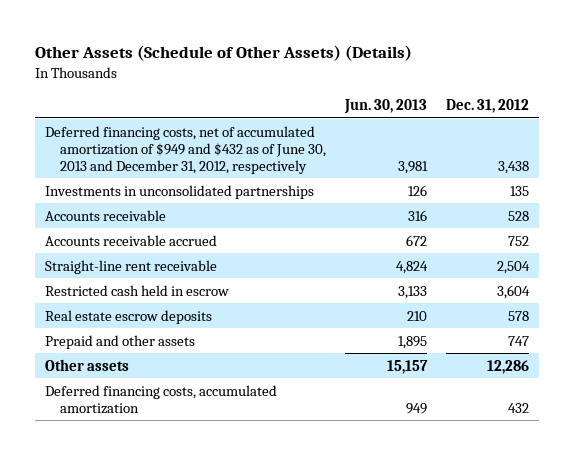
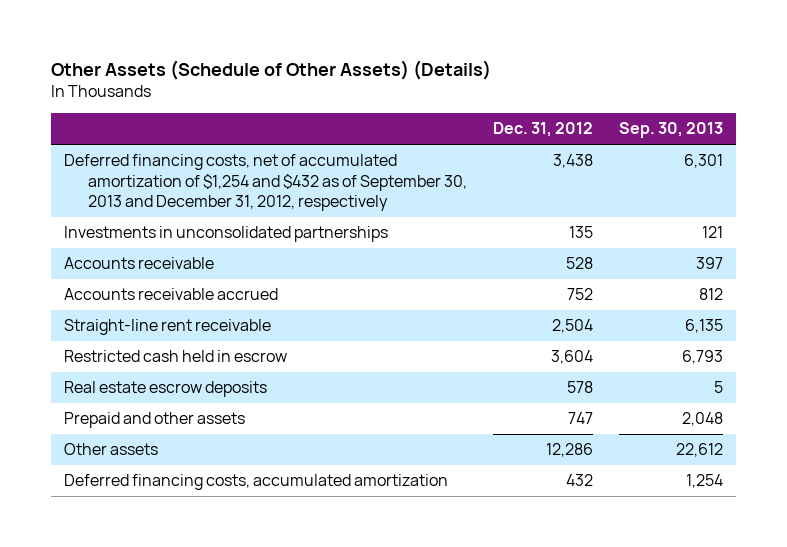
- | Jun. 30, 2013 | Dec. 31, 2012
+ | Dec. 31, 2012 | Sep. 30, 2013
- Deferred financing costs, net of accumulated amortization of $949 and $432 as of June 30, 2013 and December 31, 2012, respectively | 3,981 | 3,438
+ Deferred financing costs, net of accumulated amortization of $1,254 and $432 as of September 30, 2013 and December 31, 2012, respectively | 3,438 | 6,301

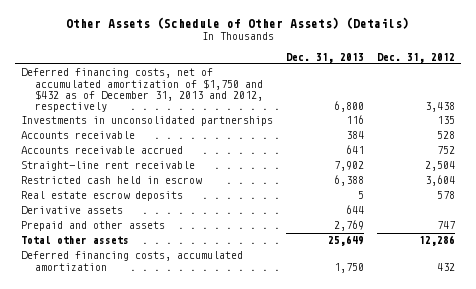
- | Dec. 31, 2012 | Sep. 30, 2013
+ | Dec. 31, 2013 | Dec. 31, 2012
- Deferred financing costs, net of accumulated amortization of $1,254 and $432 as of September 30, 2013 and December 31, 2012, respectively | 3,438 | 6,301
+ Deferred financing costs, net of accumulated amortization of $1,750 and $432 as of December 31, 2013 and 2012, respectively | 6,800 | 3,438
+ Derivative assets | 644 |
- Other assets | 12,286 | 22,612
+ Total other assets | 25,649 | 12,286

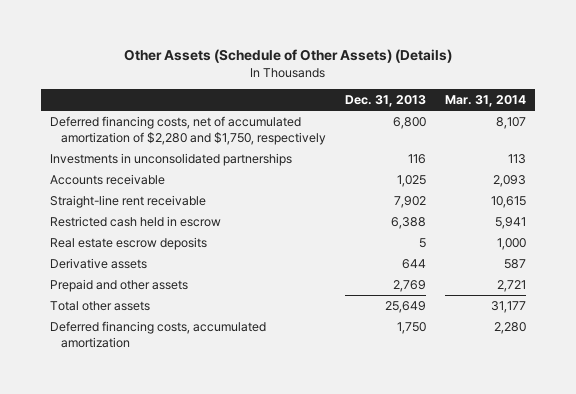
- | Dec. 31, 2013 | Dec. 31, 2012
+ | Dec. 31, 2013 | Mar. 31, 2014
- Deferred financing costs, net of accumulated amortization of $1,750 and $432 as of December 31, 2013 and 2012, respectively | 6,800 | 3,438
+ Deferred financing costs, net of accumulated amortization of $2,280 and $1,750, respectively | 6,800 | 8,107
- Accounts receivable | 384 | 528
- Accounts receivable accrued | 641 | 752
+ Accounts receivable | 1,025 | 2,093

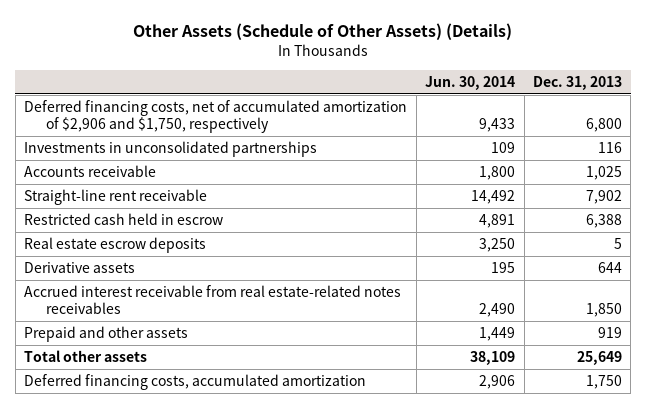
- | Dec. 31, 2013 | Mar. 31, 2014
+ | Jun. 30, 2014 | Dec. 31, 2013
- Deferred financing costs, net of accumulated amortization of $2,280 and $1,750, respectively | 6,800 | 8,107
+ Deferred financing costs, net of accumulated amortization of $2,906 and $1,750, respectively | 9,433 | 6,800
- Prepaid and other assets | 2,769 | 2,721
+ Accrued interest receivable from real estate-related notes receivables | 2,490 | 1,850
+ Prepaid and other assets | 1,449 | 919

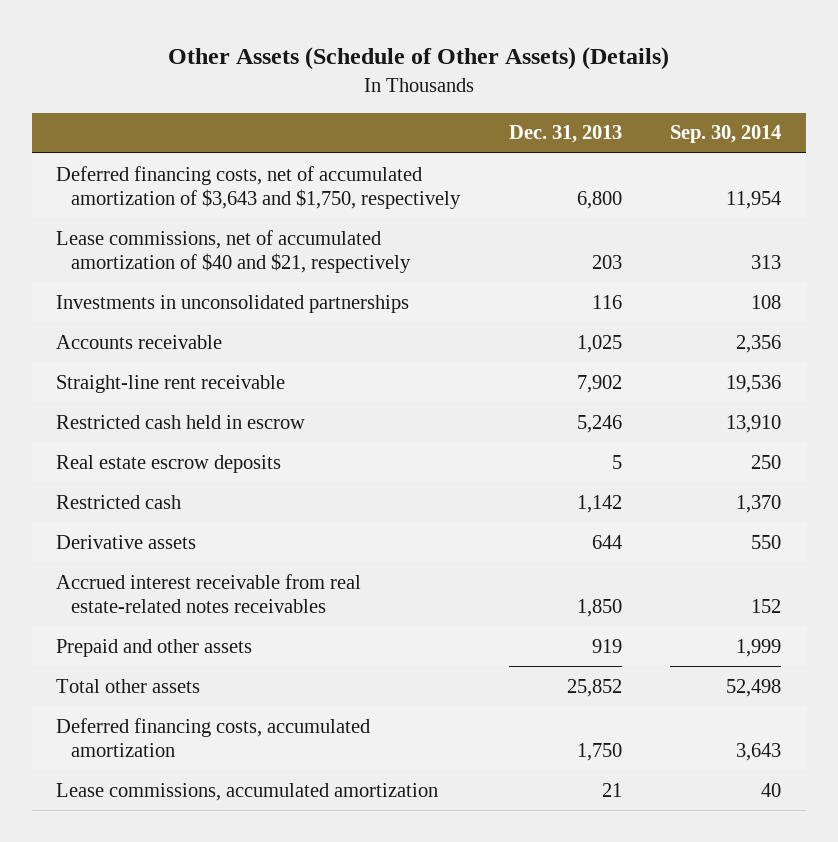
- | Jun. 30, 2014 | Dec. 31, 2013
+ | Dec. 31, 2013 | Sep. 30, 2014
- Deferred financing costs, net of accumulated amortization of $2,906 and $1,750, respectively | 9,433 | 6,800
+ Deferred financing costs, net of accumulated amortization of $3,643 and $1,750, respectively | 6,800 | 11,954
+ Lease commissions, net of accumulated amortization of $40 and $21, respectively | 203 | 313
- Restricted cash held in escrow | 4,891 | 6,388
+ Restricted cash held in escrow | 5,246 | 13,910
+ Restricted cash | 1,142 | 1,370
- Total other assets | 38,109 | 25,649
+ Total other assets | 25,852 | 52,498
+ Lease commissions, accumulated amortization | 21 | 40

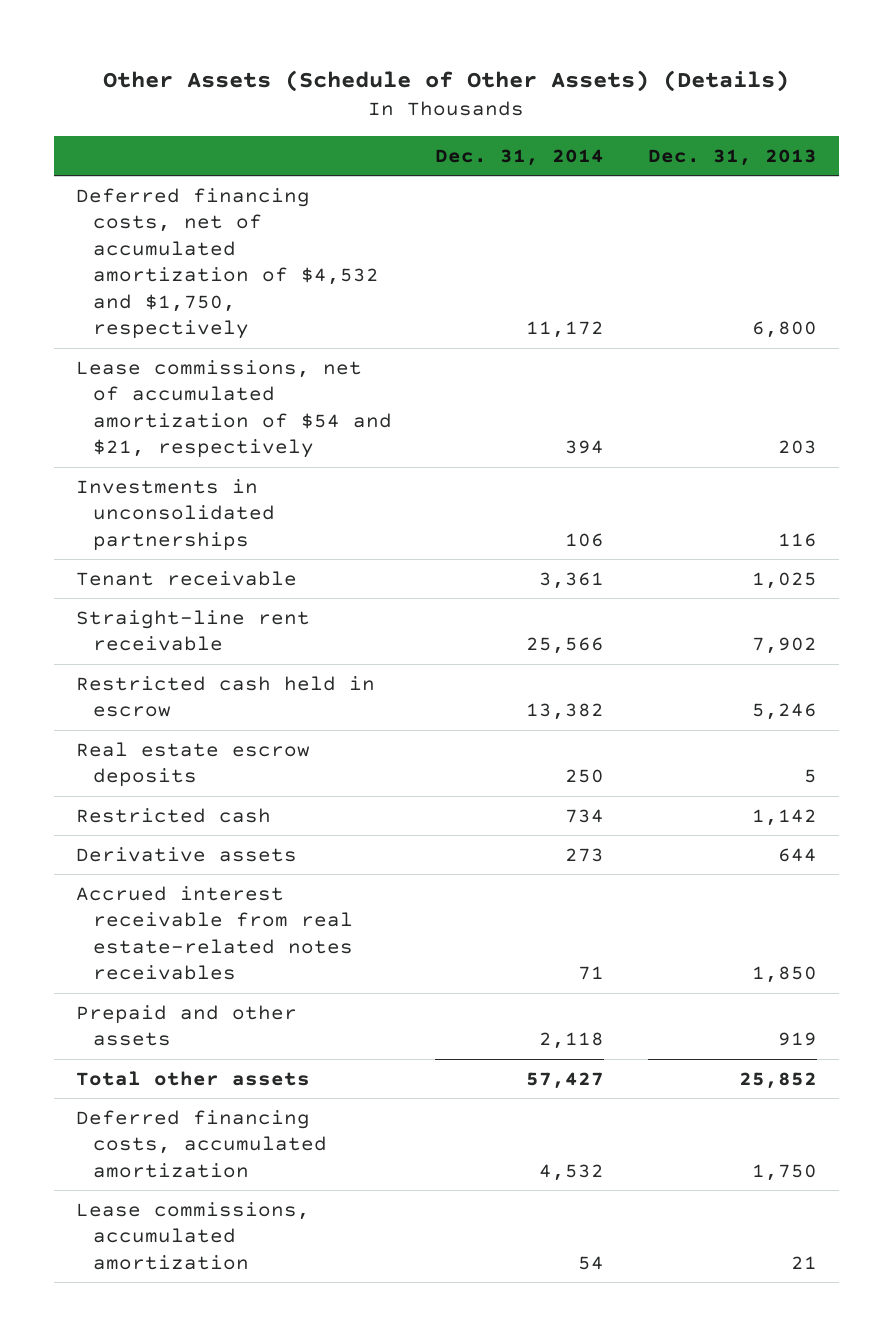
- | Dec. 31, 2013 | Sep. 30, 2014
+ | Dec. 31, 2014 | Dec. 31, 2013
- Deferred financing costs, net of accumulated amortization of $3,643 and $1,750, respectively | 6,800 | 11,954
- Lease commissions, net of accumulated amortization of $40 and $21, respectively | 203 | 313
+ Deferred financing costs, net of accumulated amortization of $4,532 and $1,750, respectively | 11,172 | 6,800
+ Lease commissions, net of accumulated amortization of $54 and $21, respectively | 394 | 203
- Accounts receivable | 1,025 | 2,356
+ Tenant receivable | 3,361 | 1,025

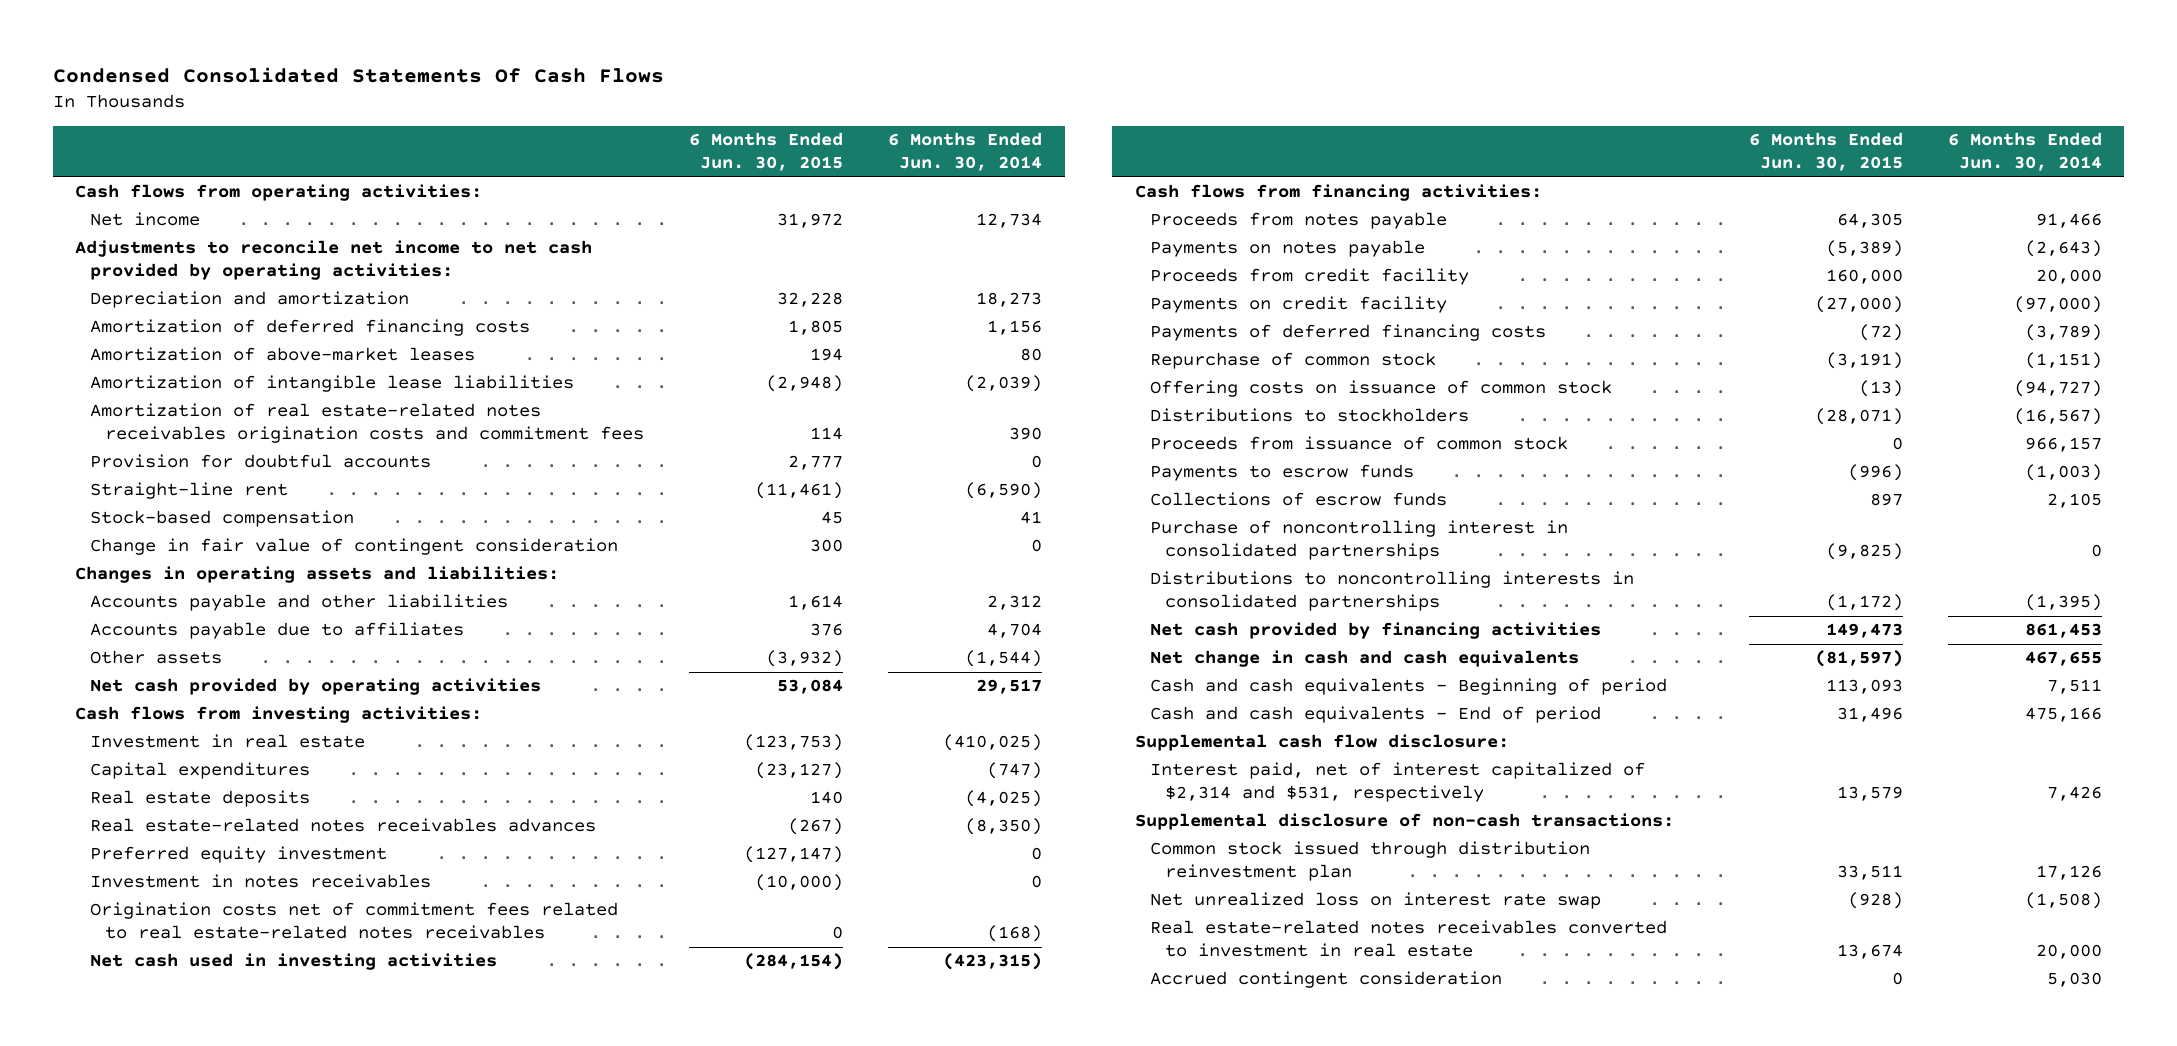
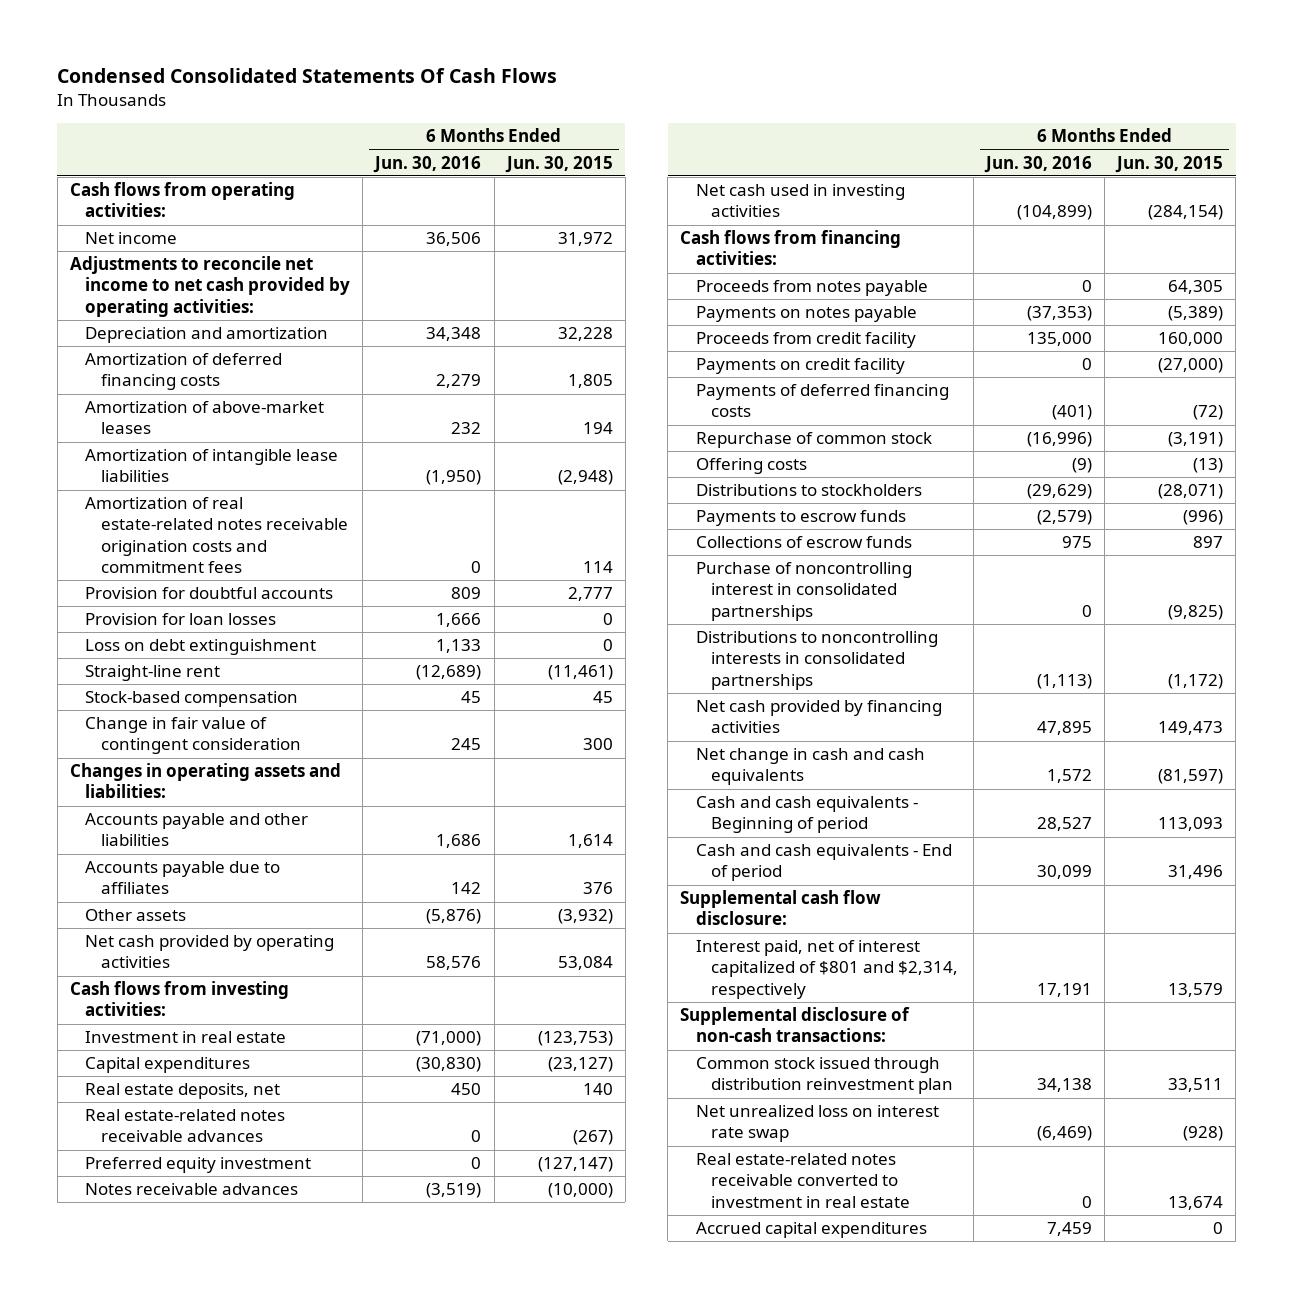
- | 6 Months Ended Jun. 30, 2015 | 6 Months Ended Jun. 30, 2014
+ | 6 Months Ended Jun. 30, 2016 | 6 Months Ended Jun. 30, 2015
- Amortization of real estate-related notes receivables origination costs and commitment fees | 114 | 390
+ Amortization of real estate-related notes receivable origination costs and commitment fees | 0 | 114
+ Provision for loan losses | 1,666 | 0
+ Loss on debt extinguishment | 1,133 | 0
- Real estate deposits | 140 | (4,025)
- Real estate-related notes receivables advances | (267) | (8,350)
+ Real estate deposits, net | 450 | 140
+ Real estate-related notes receivable advances | 0 | (267)
- Investment in notes receivables | (10,000) | 0
- Origination costs net of commitment fees related to real estate-related notes receivables | 0 | (168)
+ Notes receivable advances | (3,519) | (10,000)
- Offering costs on issuance of common stock | (13) | (94,727)
+ Offering costs | (9) | (13)
- Proceeds from issuance of common stock | 0 | 966,157
- Interest paid, net of interest capitalized of $2,314 and $531, respectively | 13,579 | 7,426
+ Interest paid, net of interest capitalized of $801 and $2,314, respectively | 17,191 | 13,579
- Real estate-related notes receivables converted to investment in real estate | 13,674 | 20,000
- Accrued contingent consideration | 0 | 5,030
+ Real estate-related notes receivable converted to investment in real estate | 0 | 13,674
+ Accrued capital expenditures | 7,459 | 0

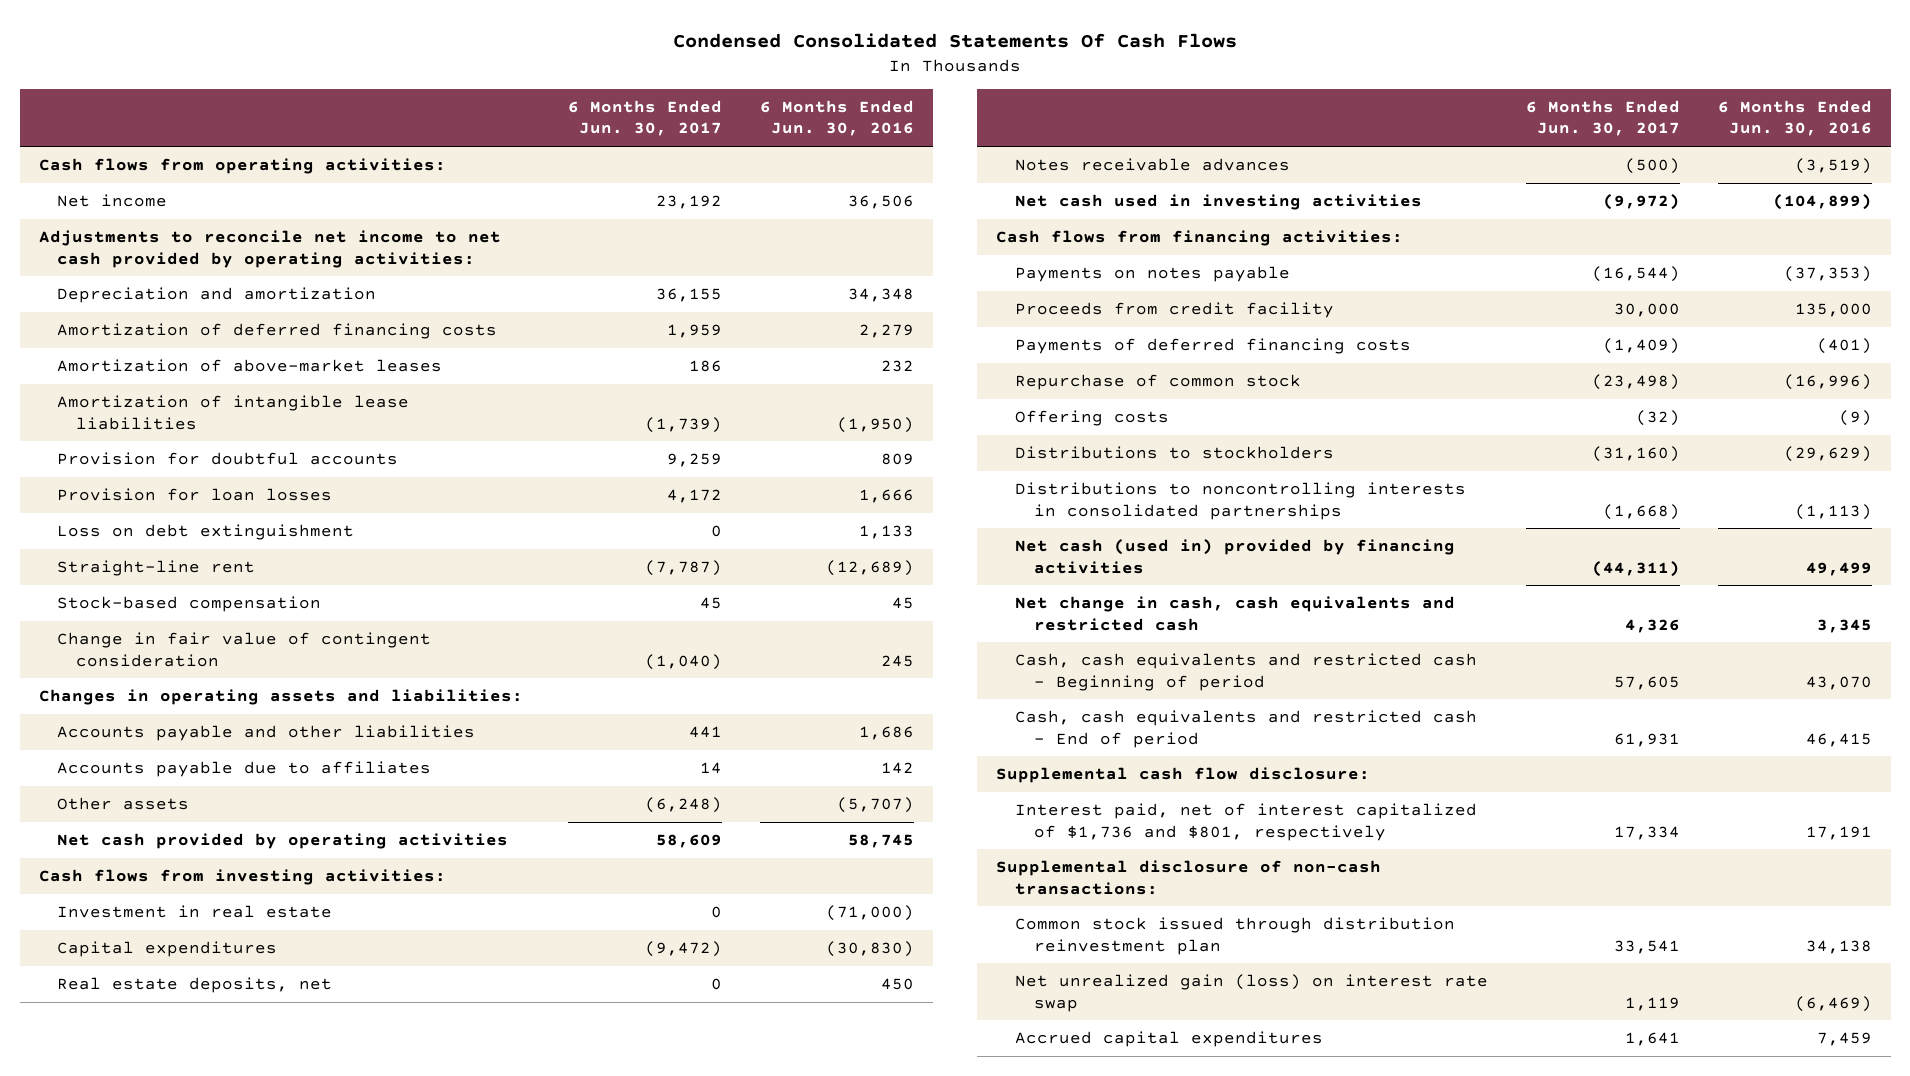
- | 6 Months Ended Jun. 30, 2016 | 6 Months Ended Jun. 30, 2015
+ | 6 Months Ended Jun. 30, 2017 | 6 Months Ended Jun. 30, 2016
- Amortization of real estate-related notes receivable origination costs and commitment fees | 0 | 114
- Other assets | (5,876) | (3,932)
- Net cash provided by operating activities | 58,576 | 53,084
+ Other assets | (6,248) | (5,707)
+ Net cash provided by operating activities | 58,609 | 58,745
- Real estate-related notes receivable advances | 0 | (267)
- Preferred equity investment | 0 | (127,147)
- Proceeds from notes payable | 0 | 64,305
- Payments on credit facility | 0 | (27,000)
- Payments to escrow funds | (2,579) | (996)
- Collections of escrow funds | 975 | 897
- Purchase of noncontrolling interest in consolidated partnerships | 0 | (9,825)
- Net cash provided by financing activities | 47,895 | 149,473
- Net change in cash and cash equivalents | 1,572 | (81,597)
- Cash and cash equivalents - Beginning of period | 28,527 | 113,093
- Cash and cash equivalents - End of period | 30,099 | 31,496
+ Net cash (used in) provided by financing activities | (44,311) | 49,499
+ Net change in cash, cash equivalents and restricted cash | 4,326 | 3,345
+ Cash, cash equivalents and restricted cash - Beginning of period | 57,605 | 43,070
+ Cash, cash equivalents and restricted cash - End of period | 61,931 | 46,415
- Interest paid, net of interest capitalized of $801 and $2,314, respectively | 17,191 | 13,579
+ Interest paid, net of interest capitalized of $1,736 and $801, respectively | 17,334 | 17,191
- Net unrealized loss on interest rate swap | (6,469) | (928)
- Real estate-related notes receivable converted to investment in real estate | 0 | 13,674
+ Net unrealized gain (loss) on interest rate swap | 1,119 | (6,469)

